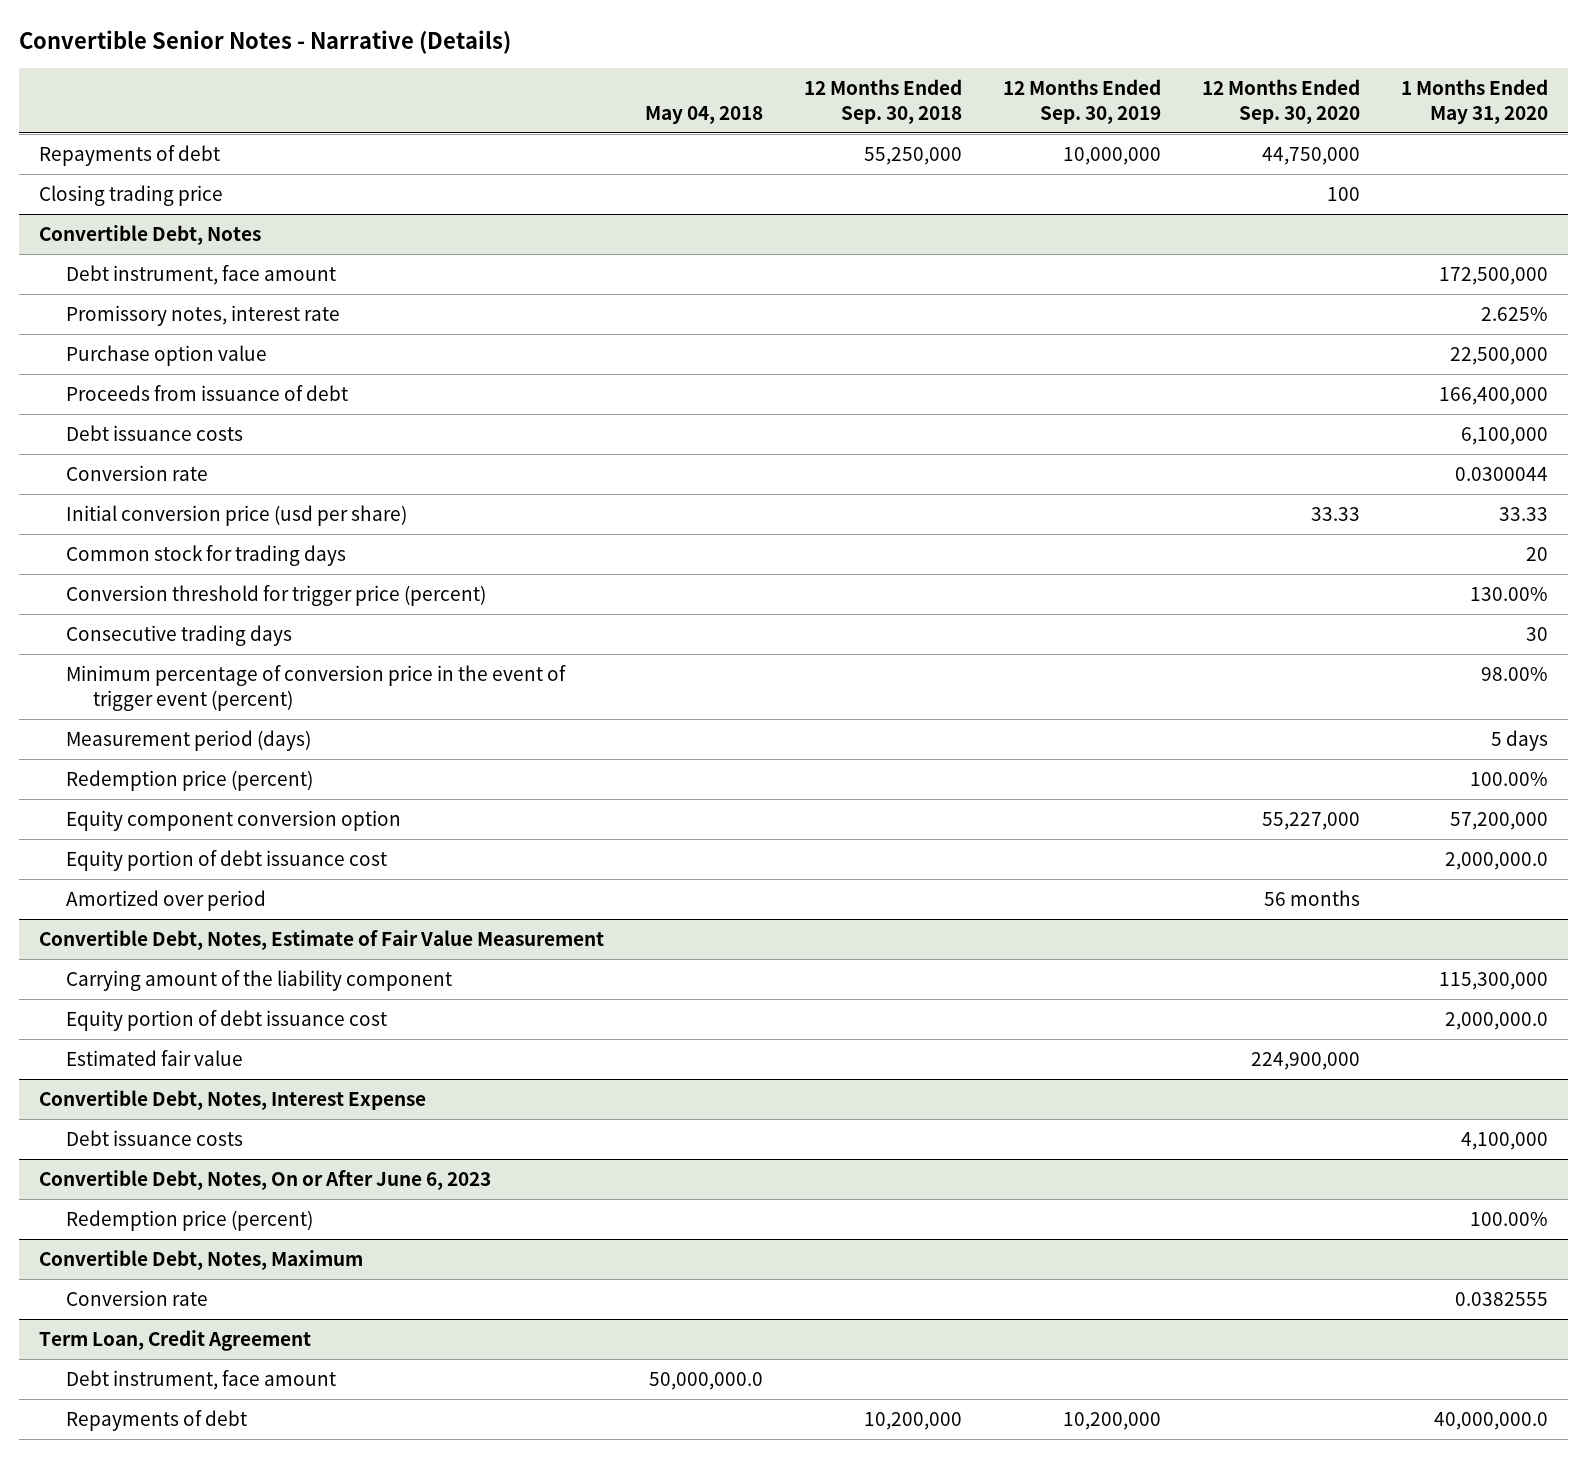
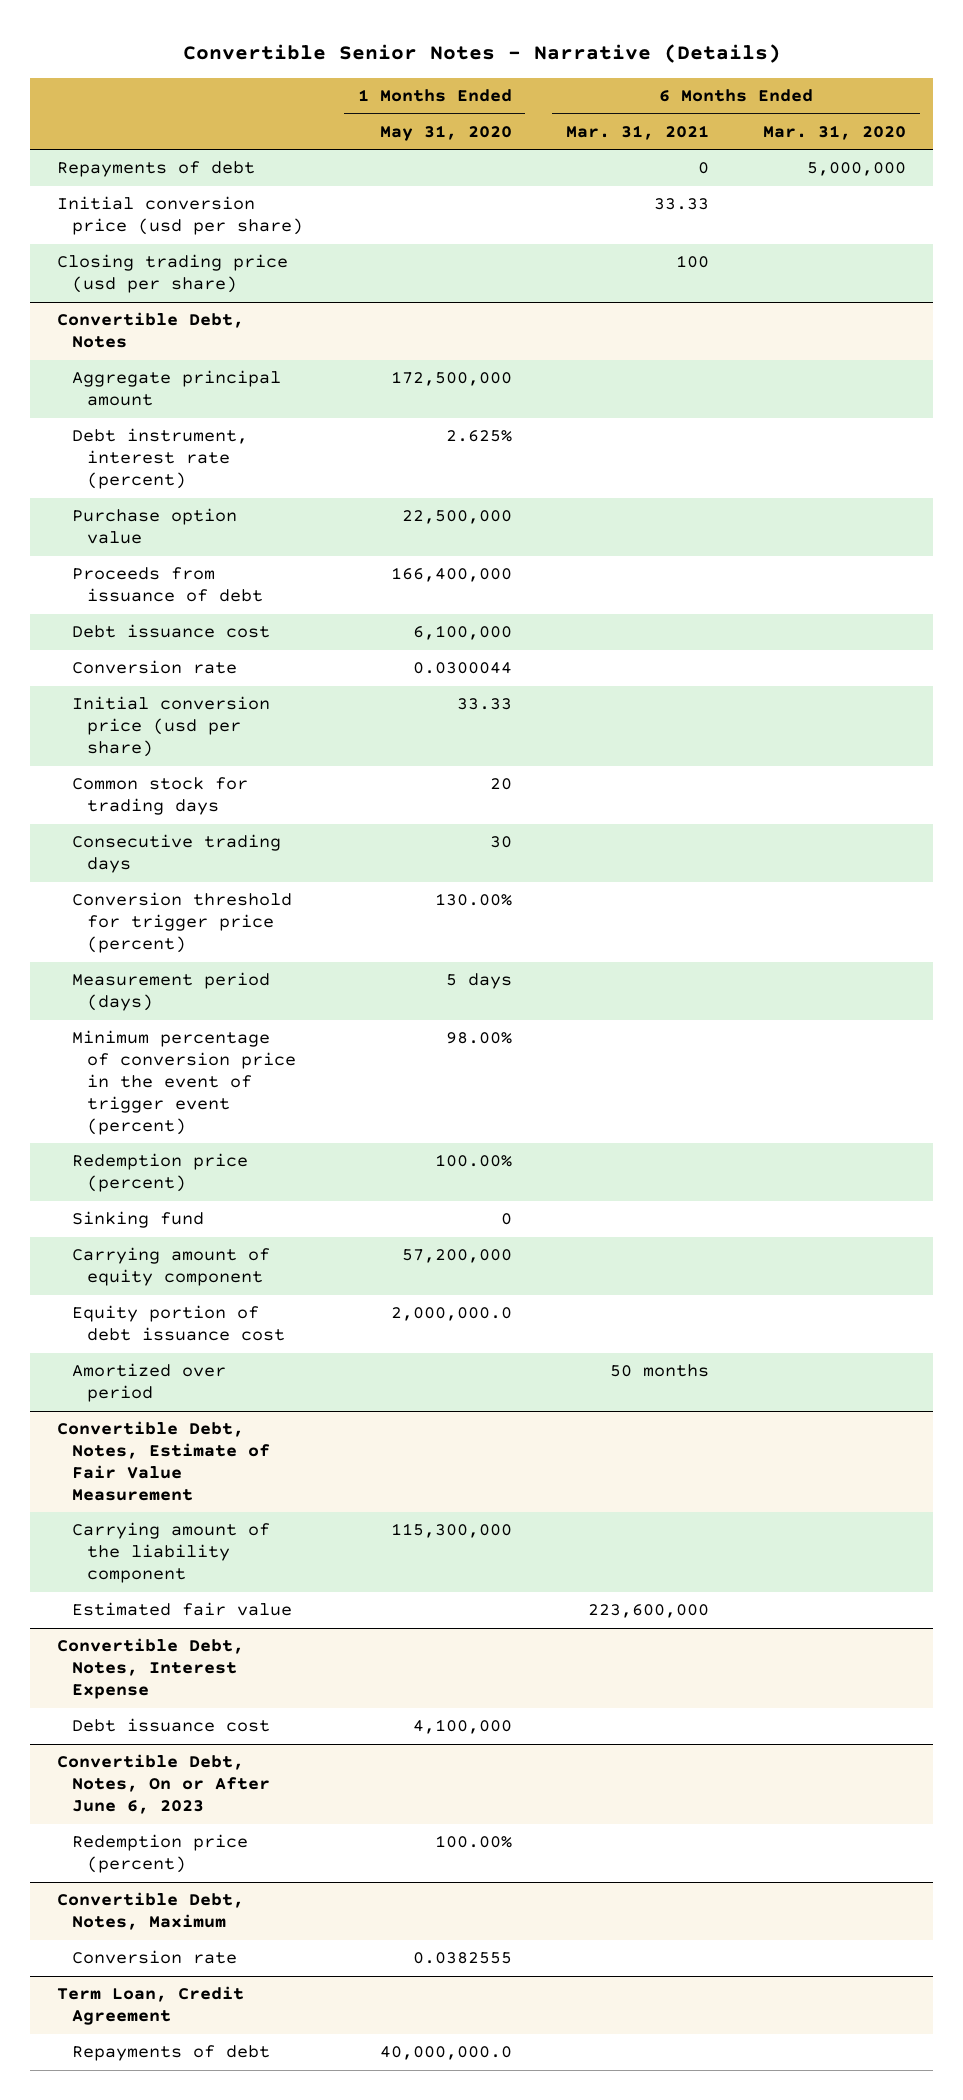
- | May 04, 2018 | 12 Months Ended Sep. 30, 2018 | 12 Months Ended Sep. 30, 2019 | 12 Months Ended Sep. 30, 2020 | 1 Months Ended May 31, 2020
+ | 1 Months Ended May 31, 2020 | 6 Months Ended Mar. 31, 2021 | 6 Months Ended Mar. 31, 2020
- Closing trading price | | | | 100 |
+ Initial conversion price (usd per share) | | 33.33 |
+ Closing trading price (usd per share) | | 100 |
@ Convertible Debt, Notes
- Debt instrument, face amount | | | | | 172,500,000
- Promissory notes, interest rate | | | | | 2.625%
+ Aggregate principal amount | 172,500,000 | |
+ Debt instrument, interest rate (percent) | 2.625% | |
- Debt issuance costs | | | | | 6,100,000
+ Debt issuance cost | 6,100,000 | |
moved down: Conversion threshold for trigger price (percent) | 130.00% | |
moved down: Minimum percentage of conversion price in the event of trigger event (percent) | 98.00% | |
- Equity component conversion option | | | | 55,227,000 | 57,200,000
+ Sinking fund | 0 | |
+ Carrying amount of equity component | 57,200,000 | |
@ Convertible Debt, Notes, Estimate of Fair Value Measurement
- Equity portion of debt issuance cost | | | | | 2,000,000.0
@ Convertible Debt, Notes, Interest Expense
- Debt issuance costs | | | | | 4,100,000
+ Debt issuance cost | 4,100,000 | |
@ Term Loan, Credit Agreement
- Debt instrument, face amount | 50,000,000.0 | | | |

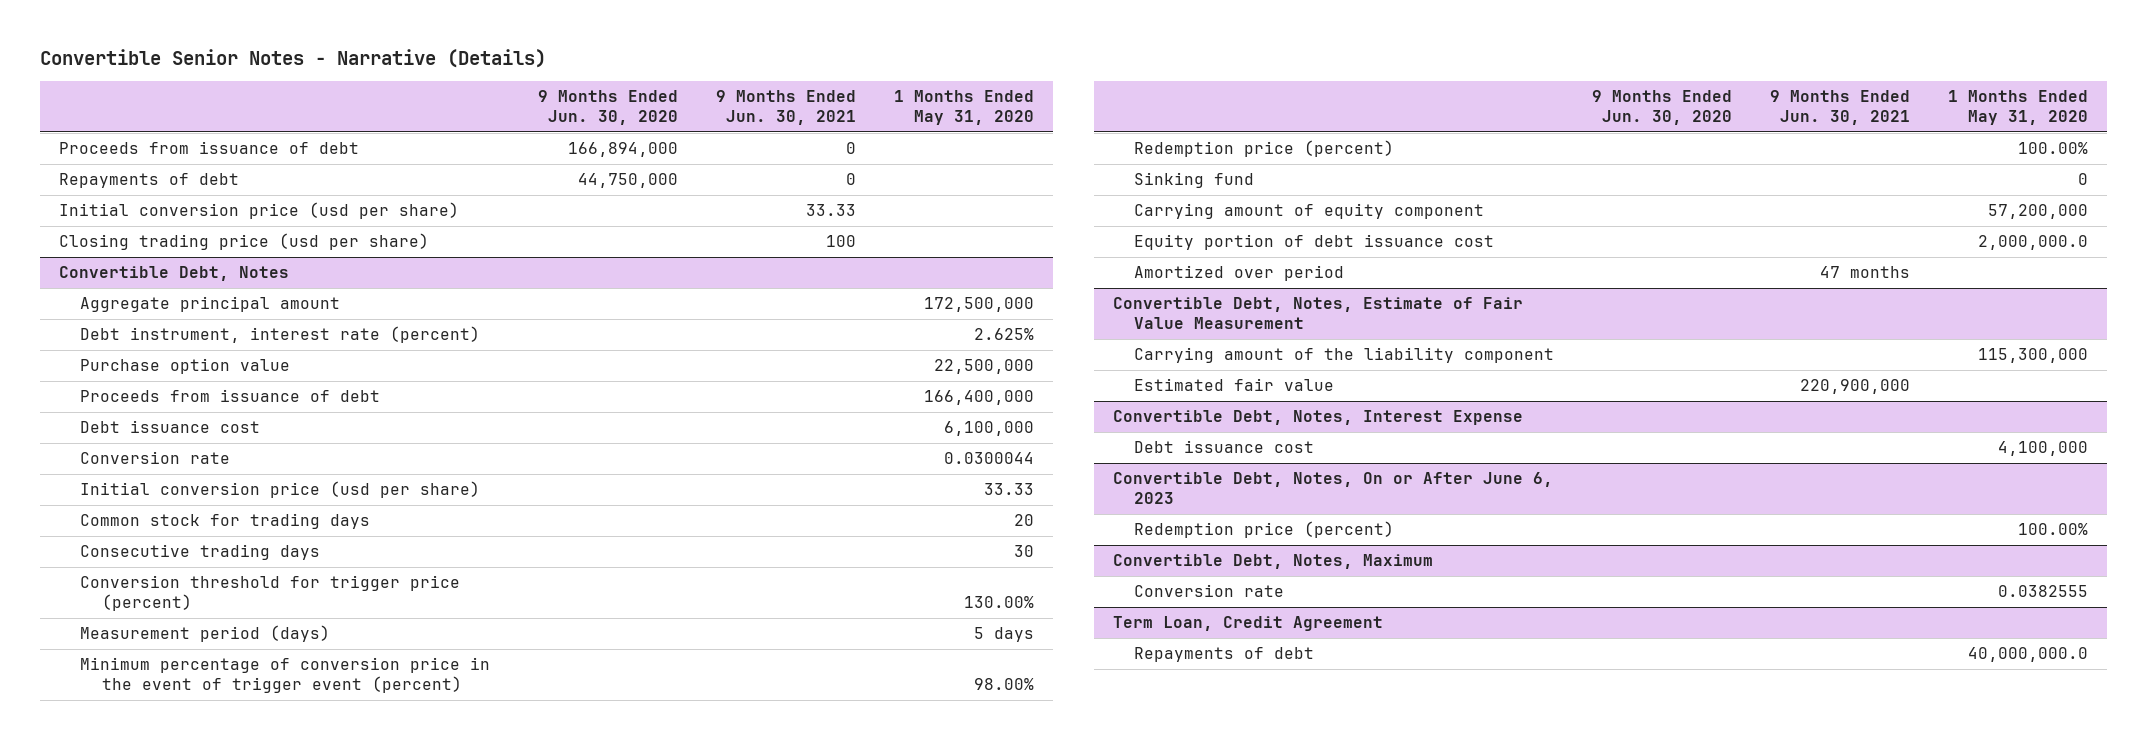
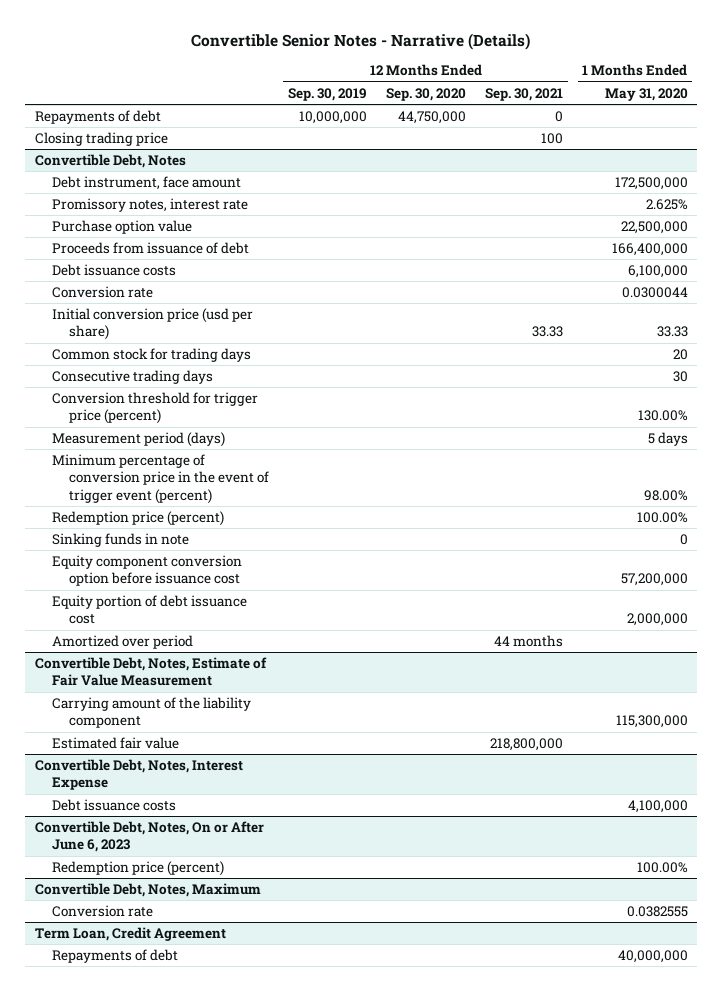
- | 9 Months Ended Jun. 30, 2020 | 9 Months Ended Jun. 30, 2021 | 1 Months Ended May 31, 2020
+ | 12 Months Ended Sep. 30, 2019 | 12 Months Ended Sep. 30, 2020 | 12 Months Ended Sep. 30, 2021 | 1 Months Ended May 31, 2020
- Proceeds from issuance of debt | 166,894,000 | 0 |
- Initial conversion price (usd per share) | | 33.33 |
- Closing trading price (usd per share) | | 100 |
+ Closing trading price | | | 100 |
@ Convertible Debt, Notes
- Aggregate principal amount | | | 172,500,000
- Debt instrument, interest rate (percent) | | | 2.625%
+ Debt instrument, face amount | | | | 172,500,000
+ Promissory notes, interest rate | | | | 2.625%
- Debt issuance cost | | | 6,100,000
+ Debt issuance costs | | | | 6,100,000
- Sinking fund | | | 0
- Carrying amount of equity component | | | 57,200,000
- Equity portion of debt issuance cost | | | 2,000,000.0
+ Sinking funds in note | | | | 0
+ Equity component conversion option before issuance cost | | | | 57,200,000
+ Equity portion of debt issuance cost | | | | 2,000,000
@ Convertible Debt, Notes, Interest Expense
- Debt issuance cost | | | 4,100,000
+ Debt issuance costs | | | | 4,100,000
@ Term Loan, Credit Agreement
- Repayments of debt | | | 40,000,000.0
+ Repayments of debt | | | | 40,000,000

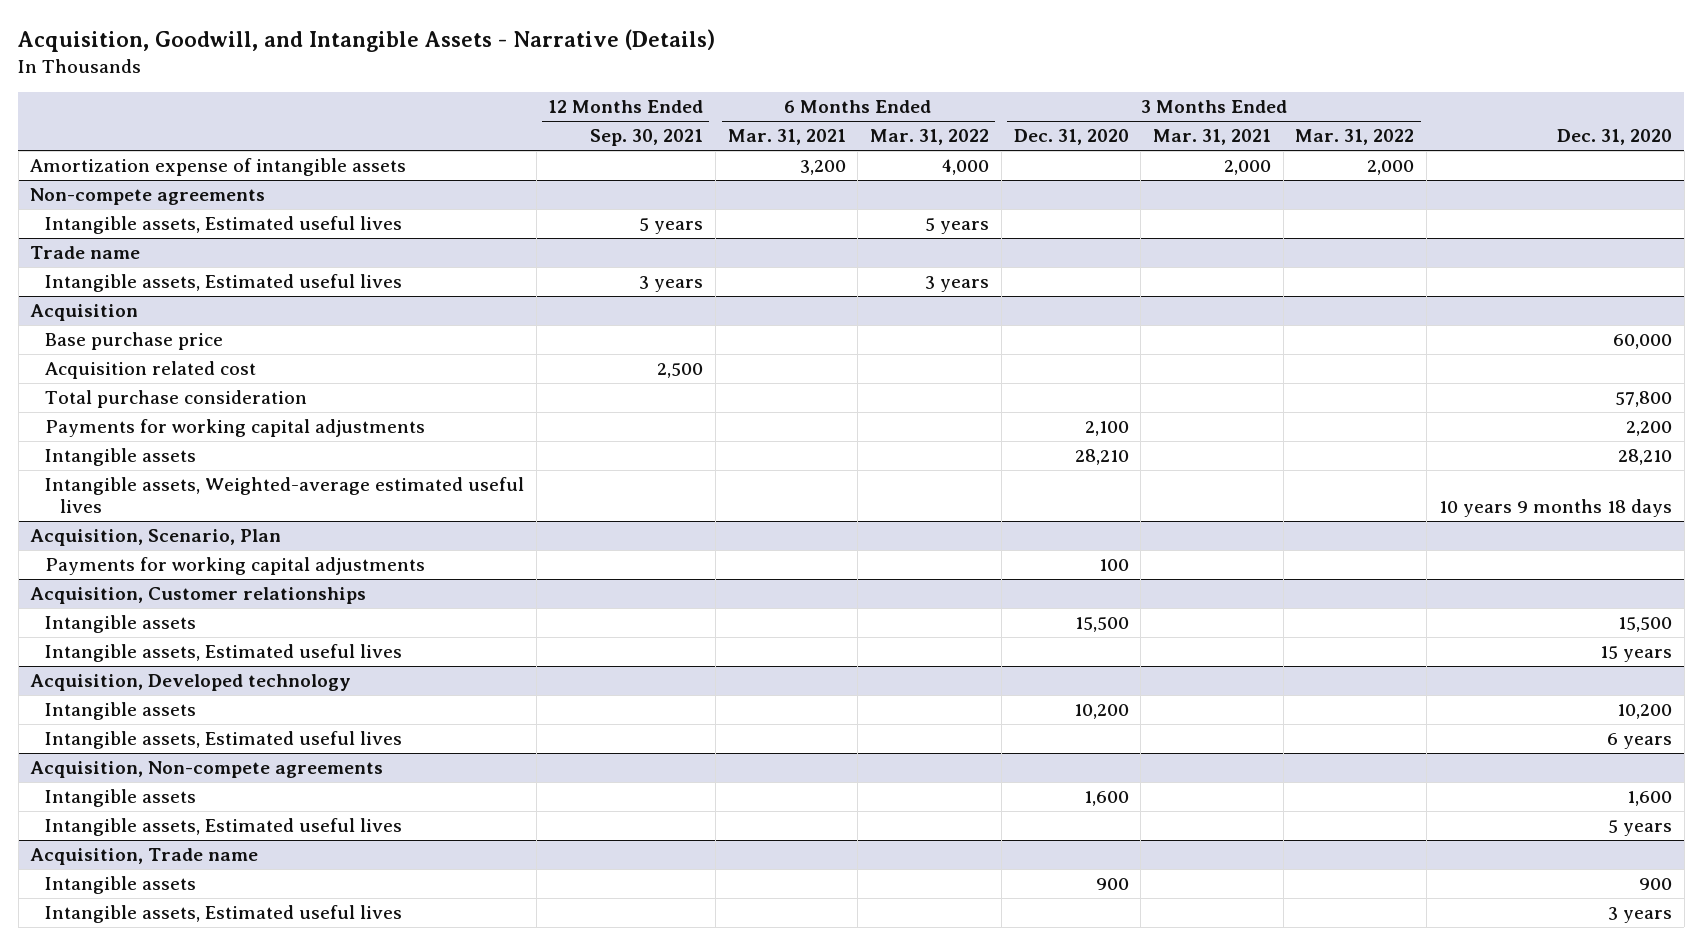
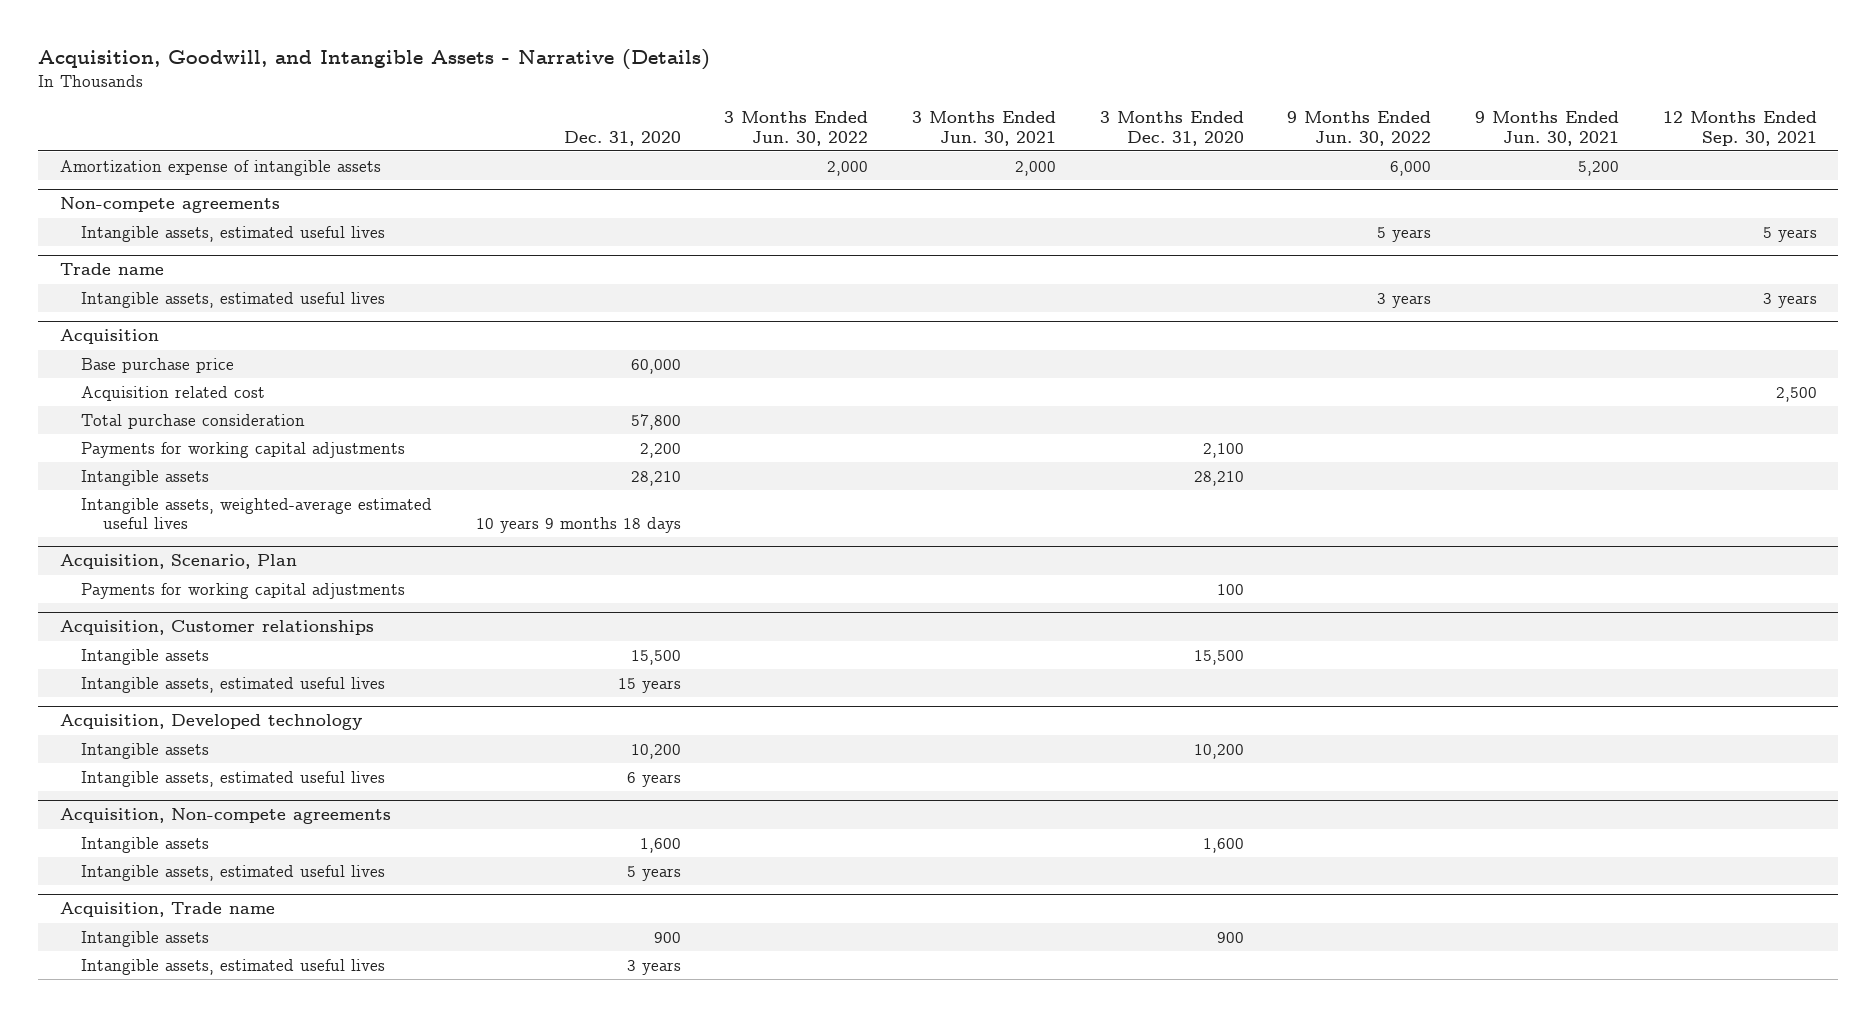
- | 12 Months Ended Sep. 30, 2021 | 6 Months Ended Mar. 31, 2021 | 6 Months Ended Mar. 31, 2022 | 3 Months Ended Dec. 31, 2020 | 3 Months Ended Mar. 31, 2021 | 3 Months Ended Mar. 31, 2022 | Dec. 31, 2020
+ | Dec. 31, 2020 | 3 Months Ended Jun. 30, 2022 | 3 Months Ended Jun. 30, 2021 | 3 Months Ended Dec. 31, 2020 | 9 Months Ended Jun. 30, 2022 | 9 Months Ended Jun. 30, 2021 | 12 Months Ended Sep. 30, 2021
@ Non-compete agreements
- Intangible assets, Estimated useful lives | 5 years | | 5 years | | | |
+ Intangible assets, estimated useful lives | | | | | 5 years | | 5 years
@ Trade name
- Intangible assets, Estimated useful lives | 3 years | | 3 years | | | |
+ Intangible assets, estimated useful lives | | | | | 3 years | | 3 years
@ Acquisition
- Intangible assets, Weighted-average estimated useful lives | | | | | | | 10 years 9 months 18 days
+ Intangible assets, weighted-average estimated useful lives | 10 years 9 months 18 days | | | | | |
@ Acquisition, Customer relationships
- Intangible assets, Estimated useful lives | | | | | | | 15 years
+ Intangible assets, estimated useful lives | 15 years | | | | | |
@ Acquisition, Developed technology
- Intangible assets, Estimated useful lives | | | | | | | 6 years
+ Intangible assets, estimated useful lives | 6 years | | | | | |
@ Acquisition, Non-compete agreements
- Intangible assets, Estimated useful lives | | | | | | | 5 years
+ Intangible assets, estimated useful lives | 5 years | | | | | |
@ Acquisition, Trade name
- Intangible assets, Estimated useful lives | | | | | | | 3 years
+ Intangible assets, estimated useful lives | 3 years | | | | | |

